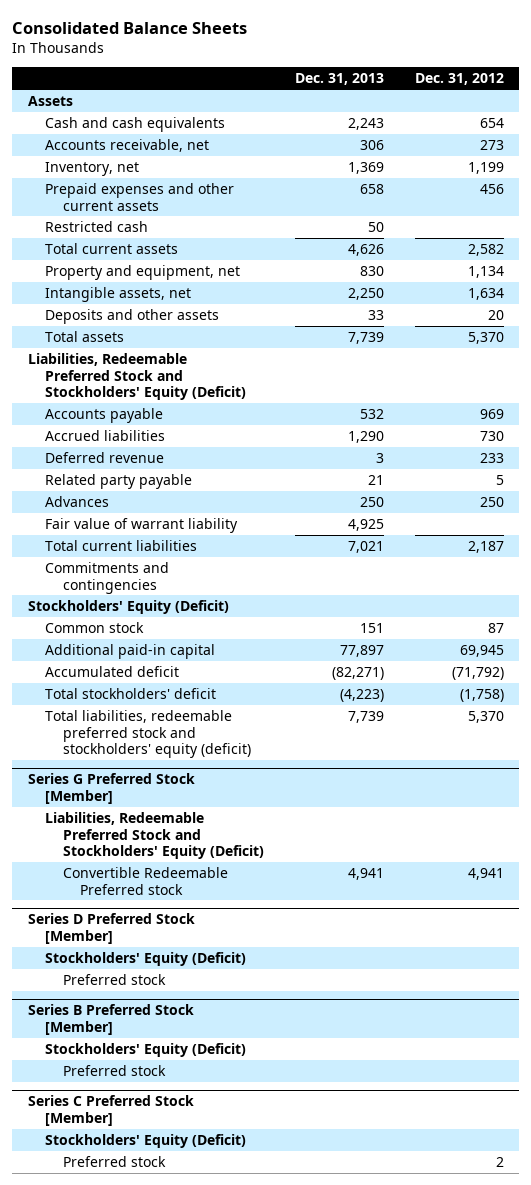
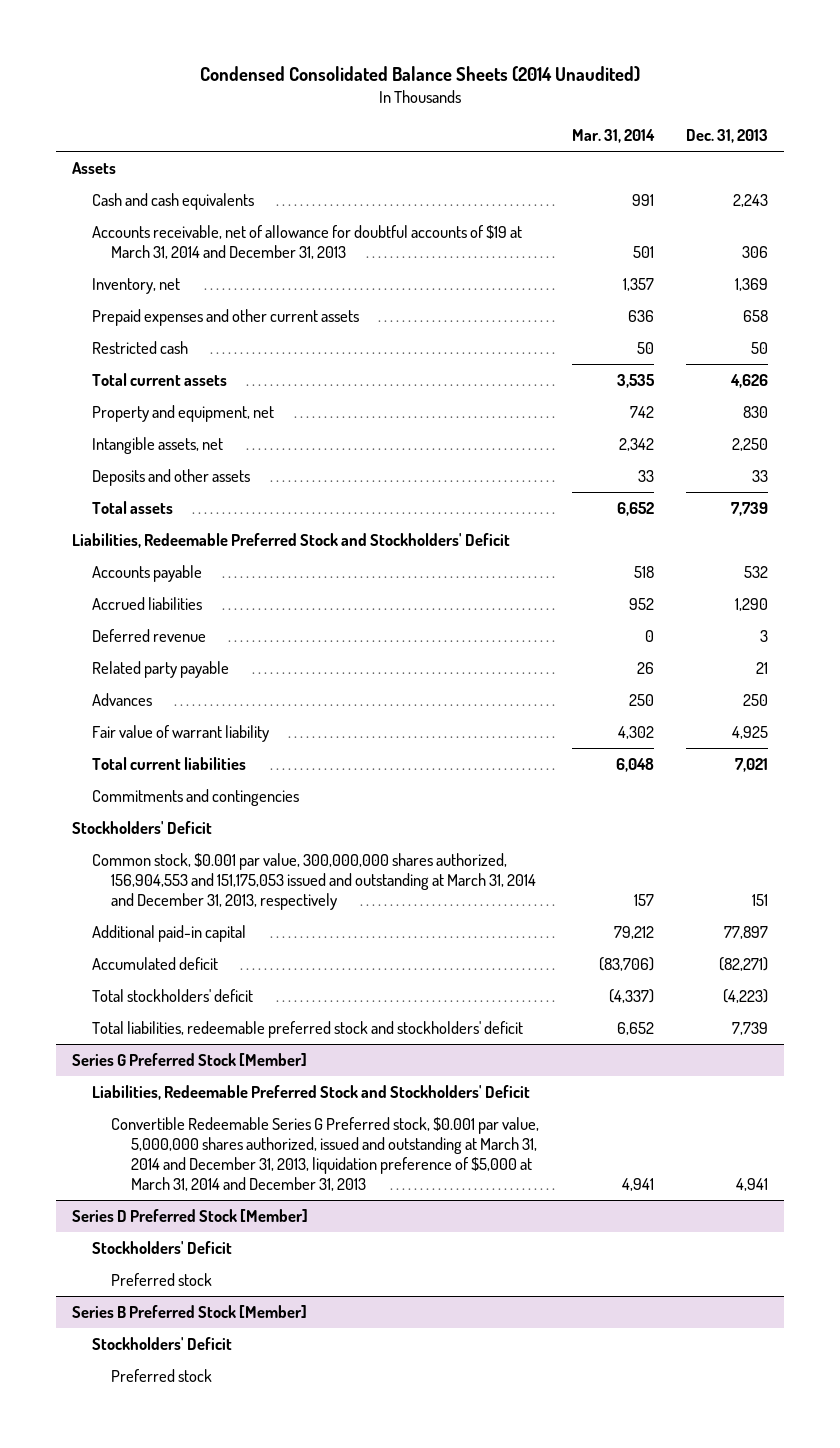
- Consolidated Balance Sheets
+ Condensed Consolidated Balance Sheets (2014 Unaudited)
- | Dec. 31, 2013 | Dec. 31, 2012
+ | Mar. 31, 2014 | Dec. 31, 2013
- Accounts receivable, net | 306 | 273
+ Accounts receivable, net of allowance for doubtful accounts of $19 at March 31, 2014 and December 31, 2013 | 501 | 306
- Liabilities, Redeemable Preferred Stock and Stockholders' Equity (Deficit)
+ Liabilities, Redeemable Preferred Stock and Stockholders' Deficit
- Stockholders' Equity (Deficit)
- Common stock | 151 | 87
+ Stockholders' Deficit
+ Common stock, $0.001 par value, 300,000,000 shares authorized, 156,904,553 and 151,175,053 issued and outstanding at March 31, 2014 and December 31, 2013, respectively | 157 | 151
- Total liabilities, redeemable preferred stock and stockholders' equity (deficit) | 7,739 | 5,370
+ Total liabilities, redeemable preferred stock and stockholders' deficit | 6,652 | 7,739
@ Series G Preferred Stock [Member]
- Liabilities, Redeemable Preferred Stock and Stockholders' Equity (Deficit)
- Convertible Redeemable Preferred stock | 4,941 | 4,941
+ Liabilities, Redeemable Preferred Stock and Stockholders' Deficit
+ Convertible Redeemable Series G Preferred stock, $0.001 par value, 5,000,000 shares authorized, issued and outstanding at March 31, 2014 and December 31, 2013, liquidation preference of $5,000 at March 31, 2014 and December 31, 2013 | 4,941 | 4,941
@ Series D Preferred Stock [Member]
- Stockholders' Equity (Deficit)
+ Stockholders' Deficit
@ Series B Preferred Stock [Member]
- Stockholders' Equity (Deficit)
- Preferred stock
- Series C Preferred Stock [Member]
- Stockholders' Equity (Deficit)
@ Series B Preferred Stock [Member]
+ Stockholders' Deficit

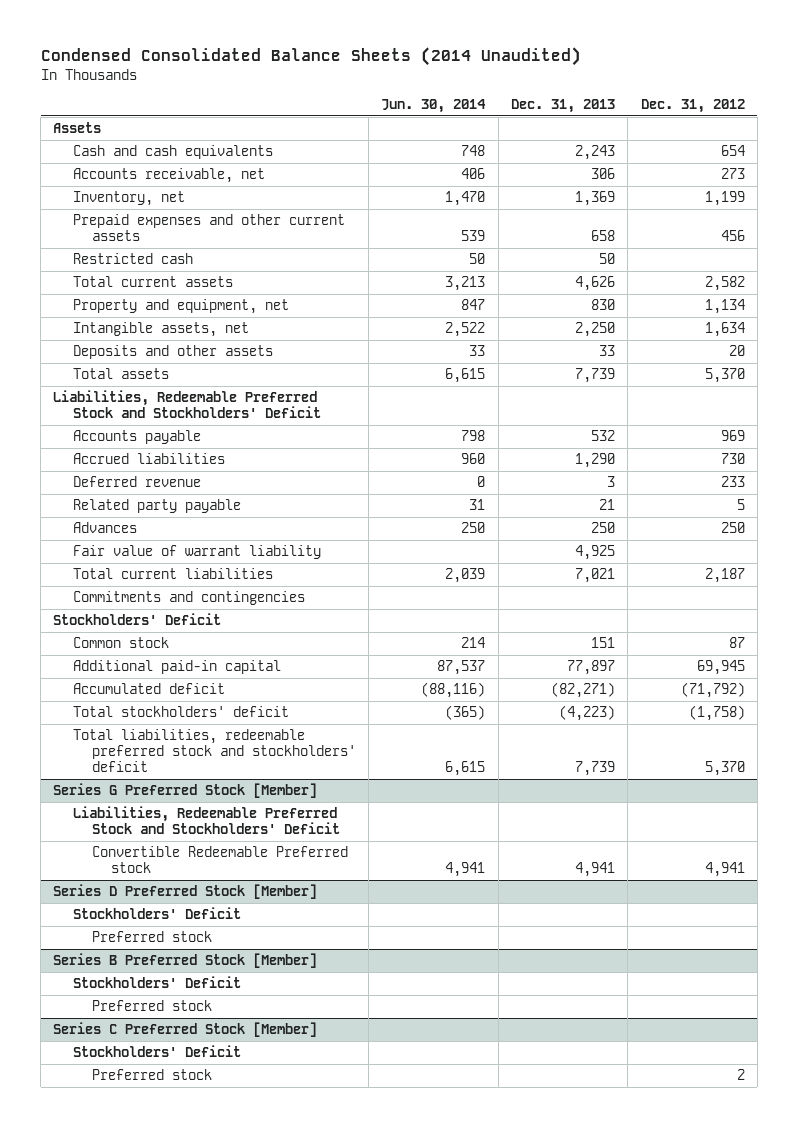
- | Mar. 31, 2014 | Dec. 31, 2013
+ | Jun. 30, 2014 | Dec. 31, 2013 | Dec. 31, 2012
- Accounts receivable, net of allowance for doubtful accounts of $19 at March 31, 2014 and December 31, 2013 | 501 | 306
+ Accounts receivable, net | 406 | 306 | 273
- Common stock, $0.001 par value, 300,000,000 shares authorized, 156,904,553 and 151,175,053 issued and outstanding at March 31, 2014 and December 31, 2013, respectively | 157 | 151
+ Common stock | 214 | 151 | 87
@ Series G Preferred Stock [Member]
- Convertible Redeemable Series G Preferred stock, $0.001 par value, 5,000,000 shares authorized, issued and outstanding at March 31, 2014 and December 31, 2013, liquidation preference of $5,000 at March 31, 2014 and December 31, 2013 | 4,941 | 4,941
+ Convertible Redeemable Preferred stock | 4,941 | 4,941 | 4,941
+ Series C Preferred Stock [Member]
+ Stockholders' Deficit
+ Preferred stock | | | 2

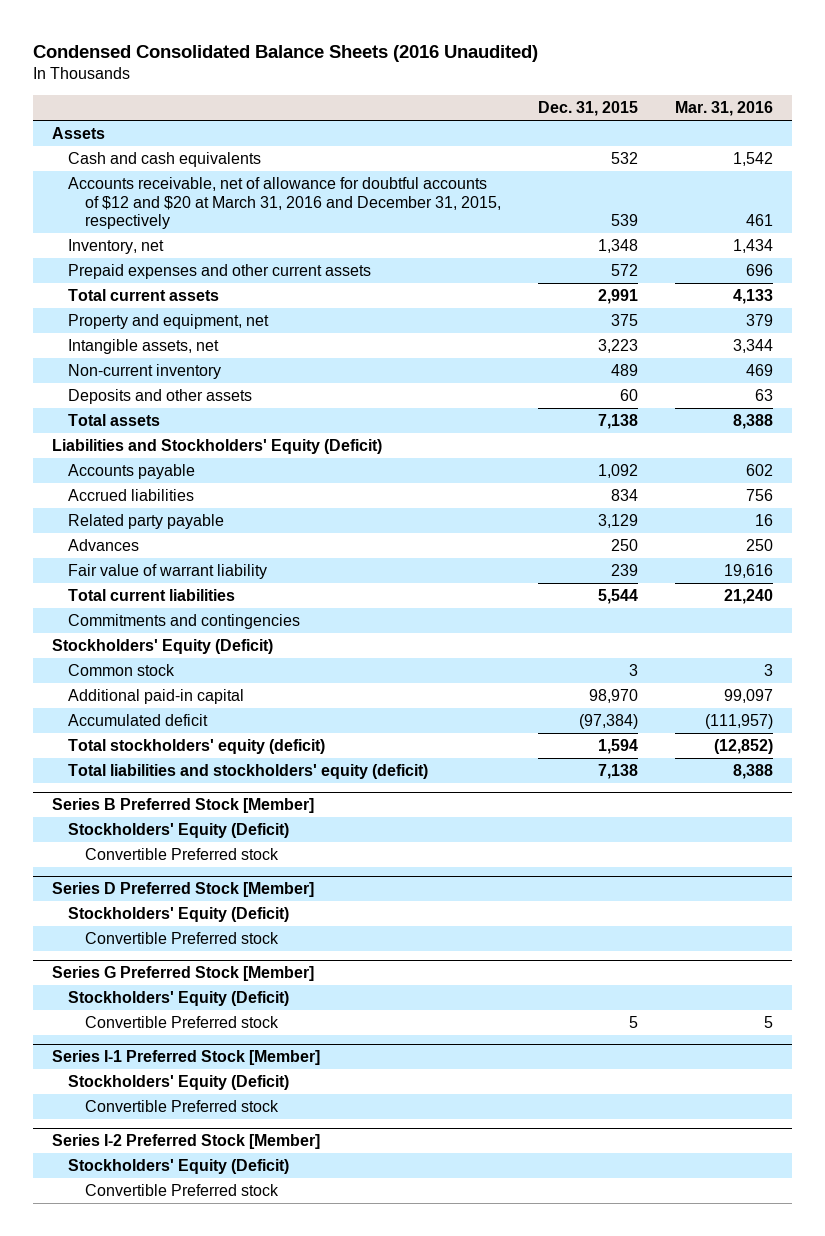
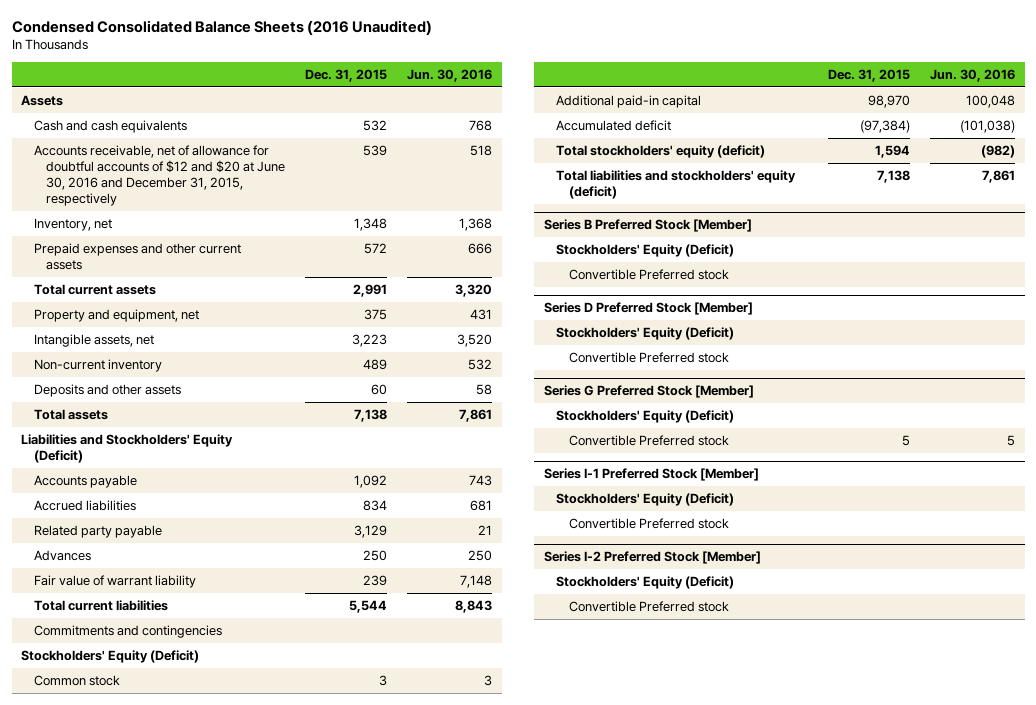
- | Dec. 31, 2015 | Mar. 31, 2016
+ | Dec. 31, 2015 | Jun. 30, 2016
- Accounts receivable, net of allowance for doubtful accounts of $12 and $20 at March 31, 2016 and December 31, 2015, respectively | 539 | 461
+ Accounts receivable, net of allowance for doubtful accounts of $12 and $20 at June 30, 2016 and December 31, 2015, respectively | 539 | 518

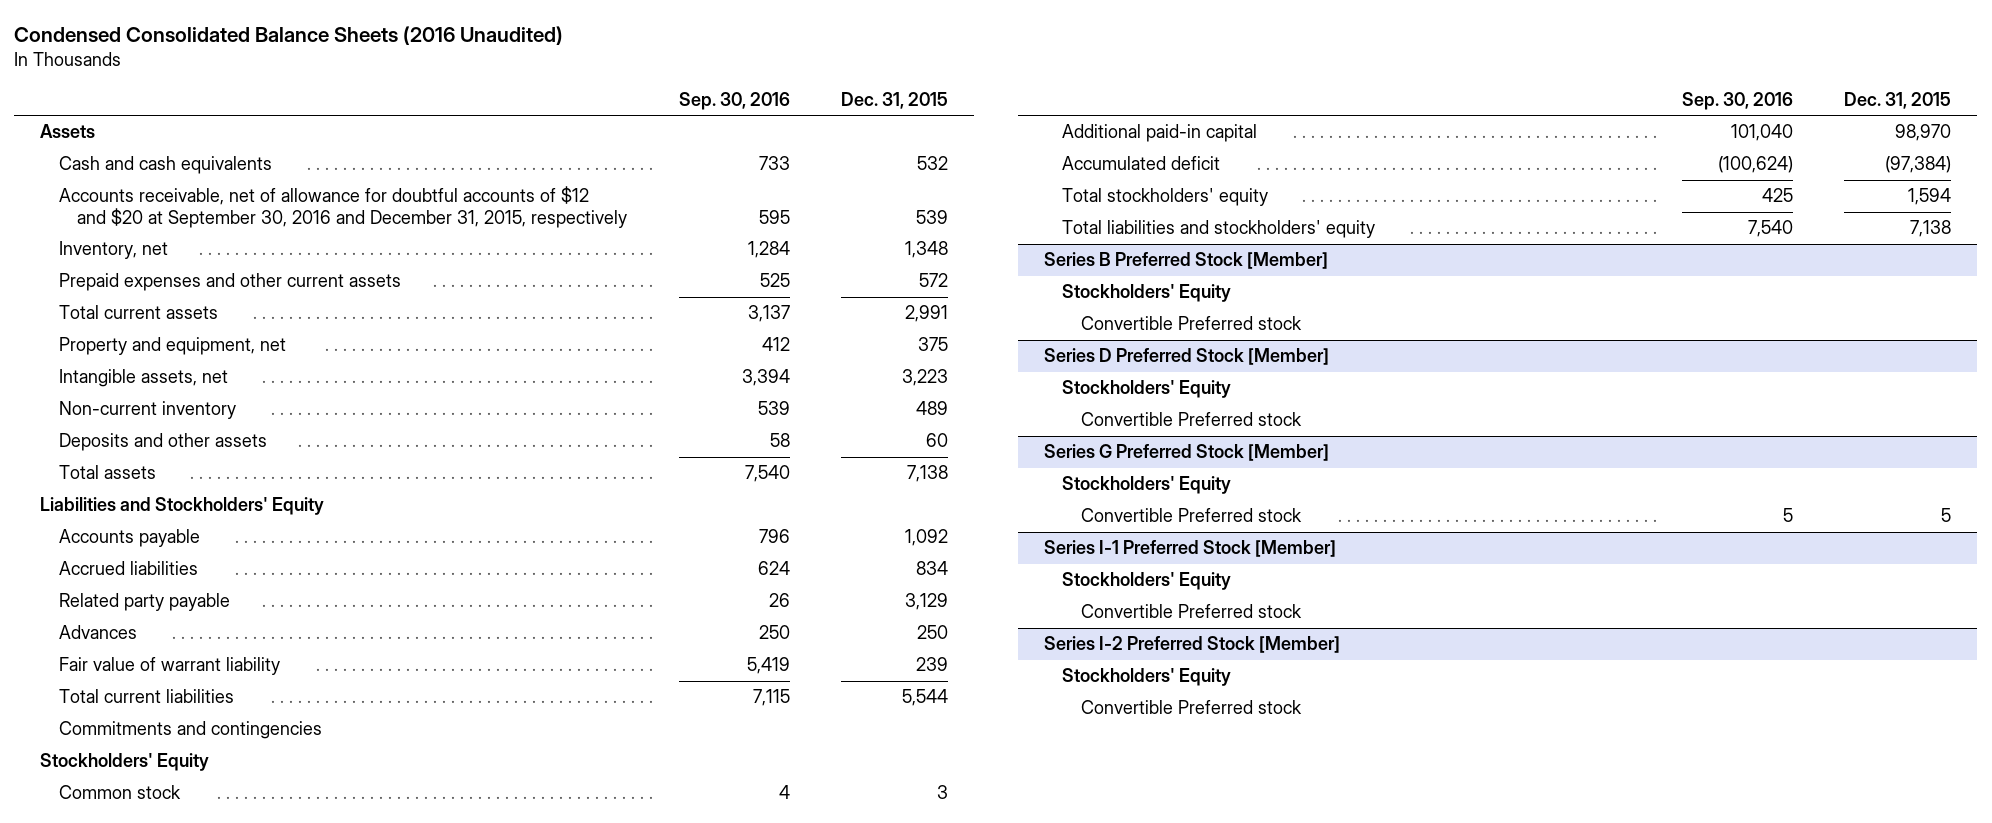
- | Dec. 31, 2015 | Jun. 30, 2016
+ | Sep. 30, 2016 | Dec. 31, 2015
- Accounts receivable, net of allowance for doubtful accounts of $12 and $20 at June 30, 2016 and December 31, 2015, respectively | 539 | 518
+ Accounts receivable, net of allowance for doubtful accounts of $12 and $20 at September 30, 2016 and December 31, 2015, respectively | 595 | 539
- Liabilities and Stockholders' Equity (Deficit)
+ Liabilities and Stockholders' Equity
- Stockholders' Equity (Deficit)
+ Stockholders' Equity
- Total stockholders' equity (deficit) | 1,594 | (982)
- Total liabilities and stockholders' equity (deficit) | 7,138 | 7,861
+ Total stockholders' equity | 425 | 1,594
+ Total liabilities and stockholders' equity | 7,540 | 7,138
@ Series B Preferred Stock [Member]
- Stockholders' Equity (Deficit)
+ Stockholders' Equity
@ Series D Preferred Stock [Member]
- Stockholders' Equity (Deficit)
+ Stockholders' Equity
@ Series G Preferred Stock [Member]
- Stockholders' Equity (Deficit)
+ Stockholders' Equity
@ Series I-1 Preferred Stock [Member]
- Stockholders' Equity (Deficit)
+ Stockholders' Equity
@ Series I-2 Preferred Stock [Member]
- Stockholders' Equity (Deficit)
+ Stockholders' Equity

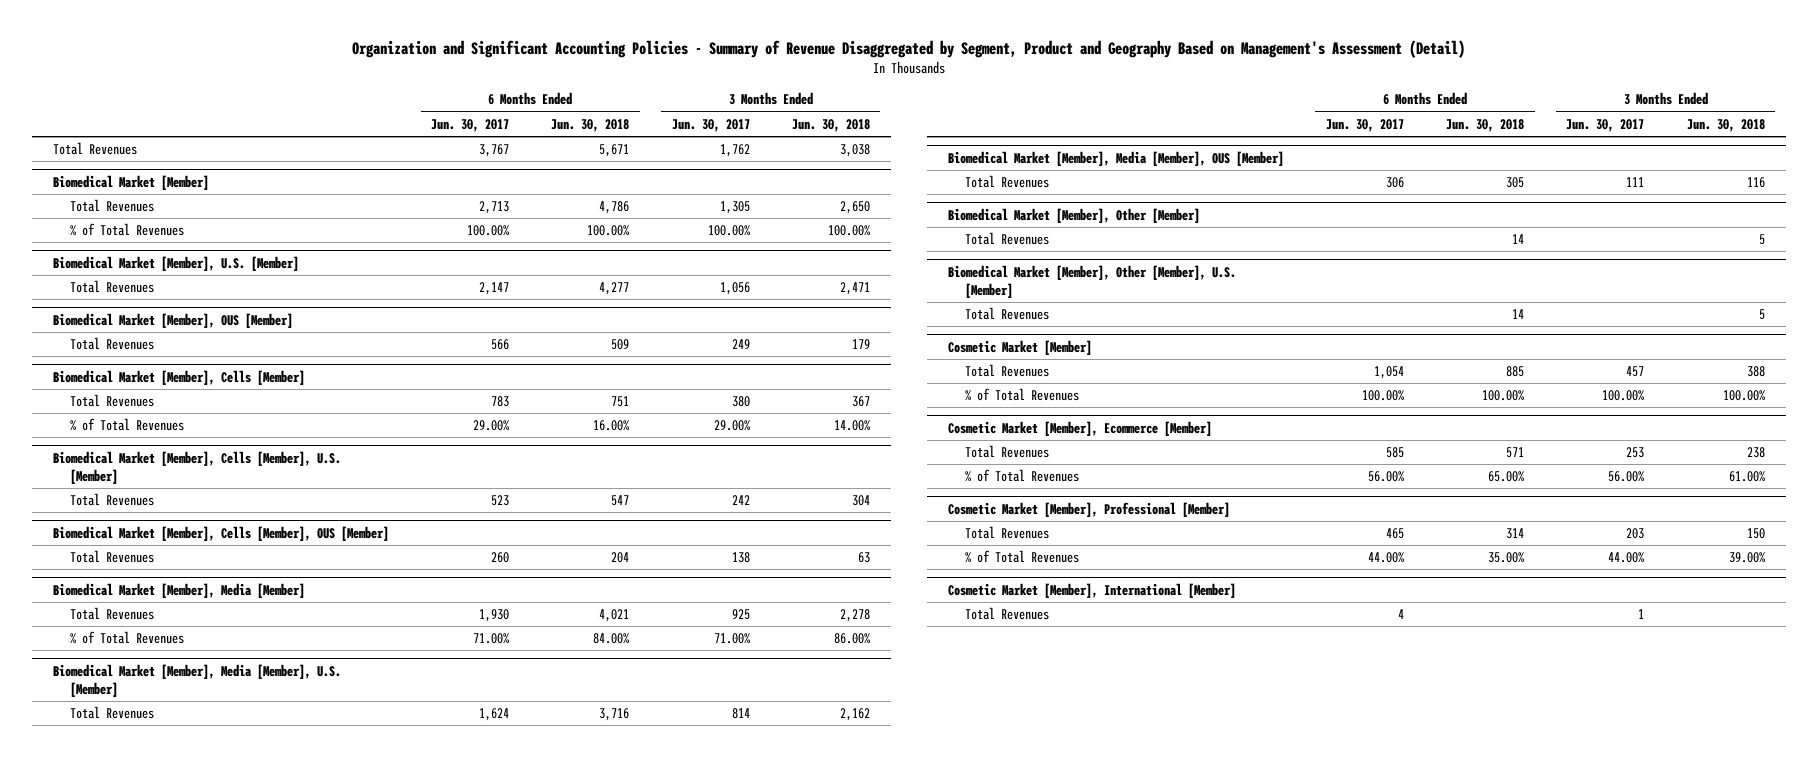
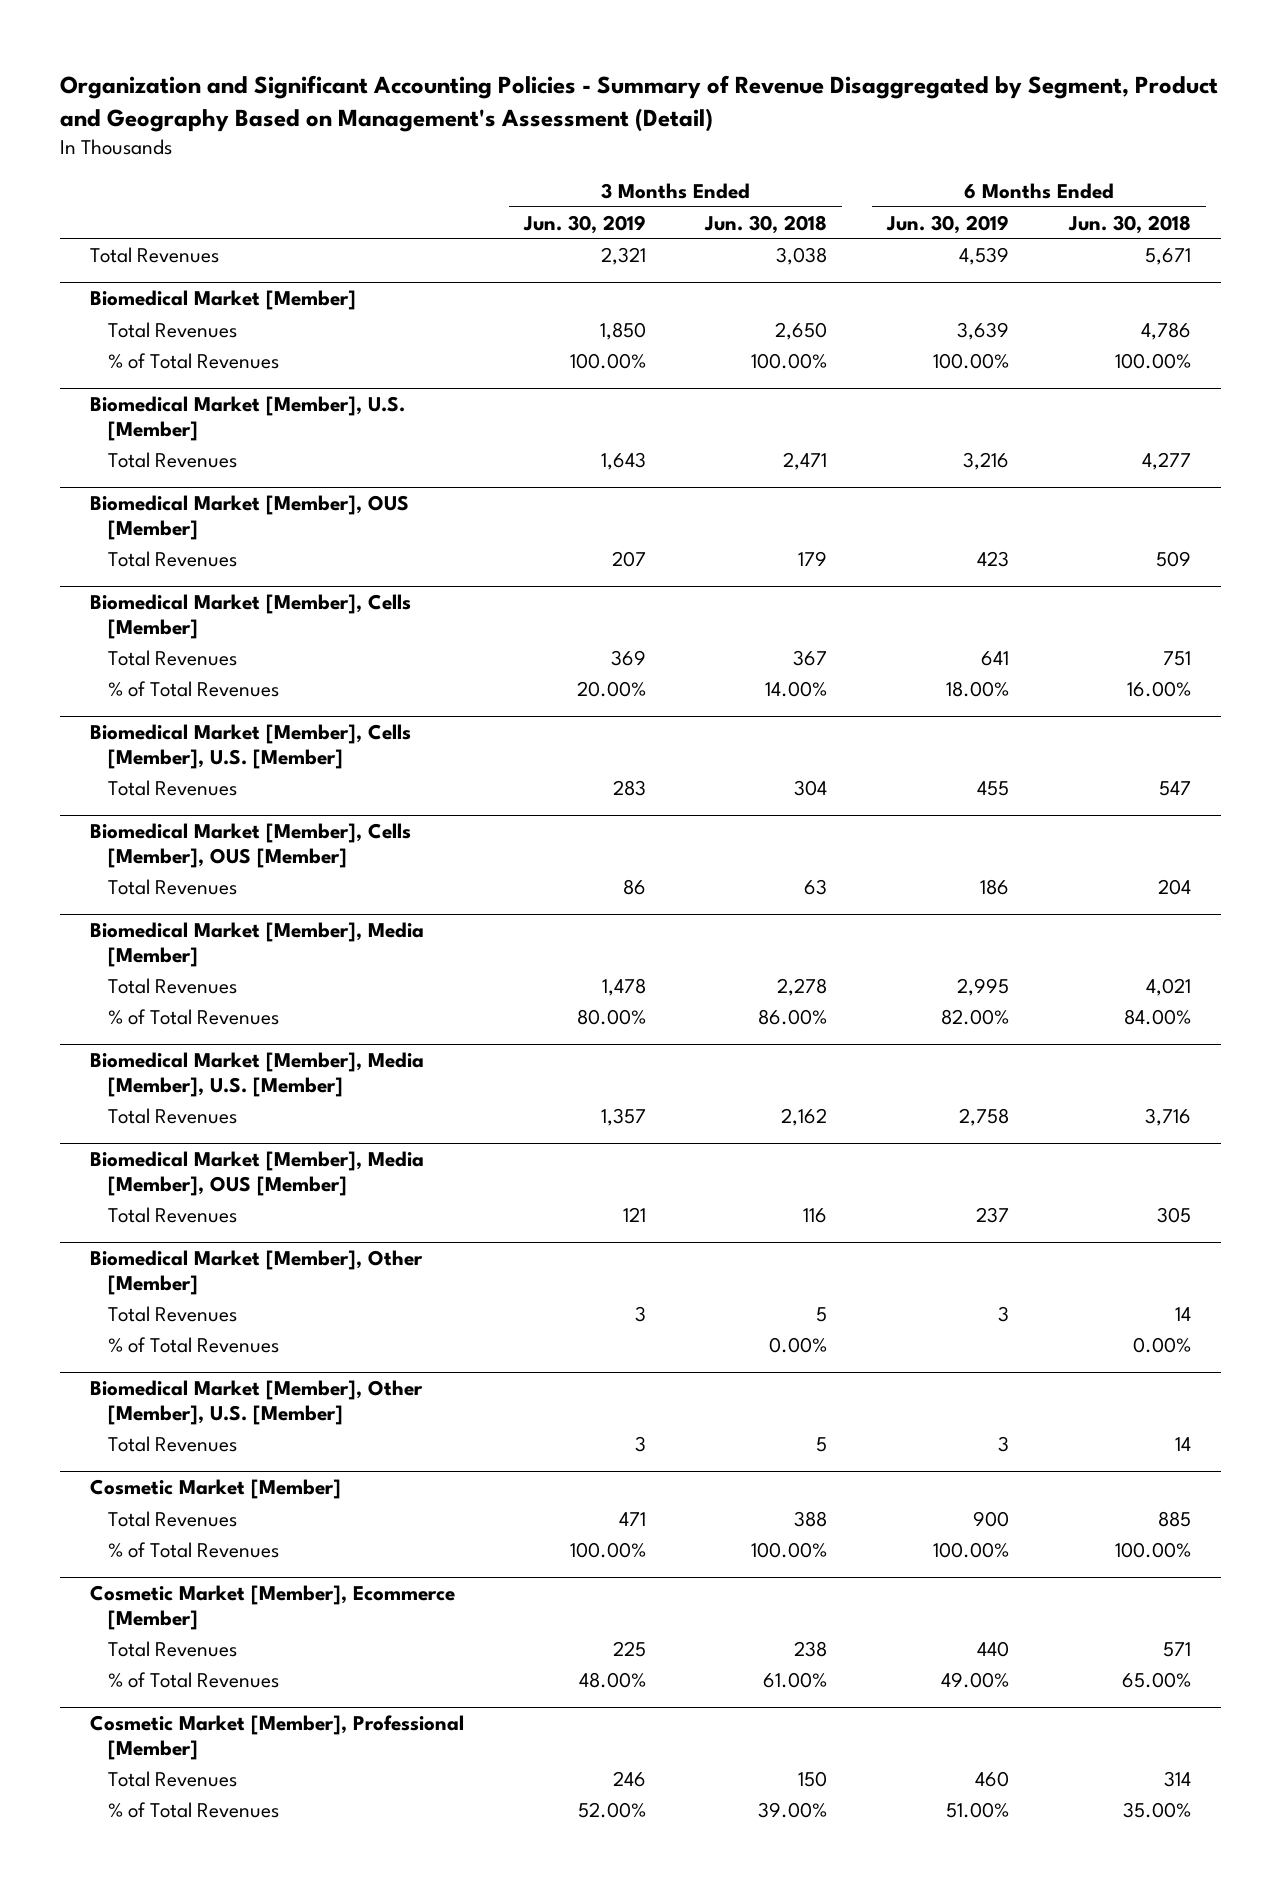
- | 6 Months Ended Jun. 30, 2017 | 6 Months Ended Jun. 30, 2018 | 3 Months Ended Jun. 30, 2017 | 3 Months Ended Jun. 30, 2018
+ | 3 Months Ended Jun. 30, 2019 | 3 Months Ended Jun. 30, 2018 | 6 Months Ended Jun. 30, 2019 | 6 Months Ended Jun. 30, 2018
@ Biomedical Market [Member], Other [Member]
+ % of Total Revenues | | 0.00% | | 0.00%
- Cosmetic Market [Member], International [Member]
- Total Revenues | 4 | | 1 |

